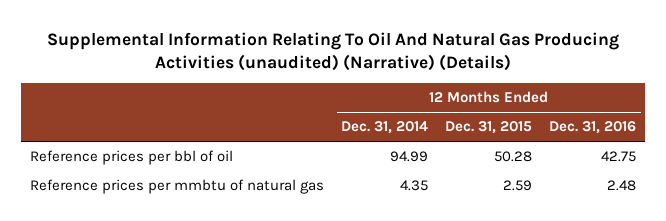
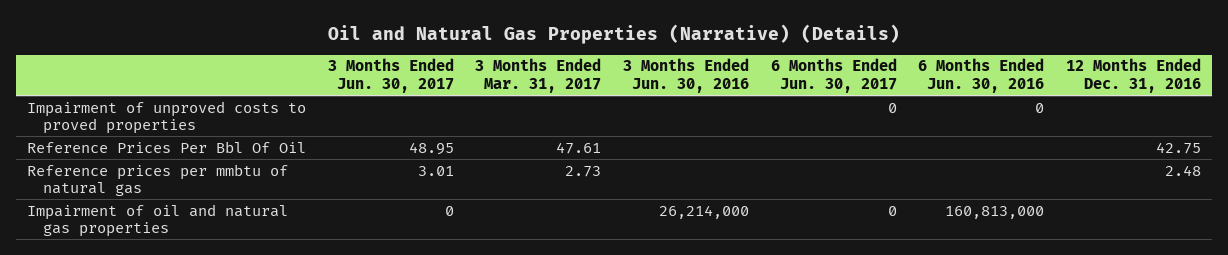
- Supplemental Information Relating To Oil And Natural Gas Producing Activities (unaudited) (Narrative) (Details)
+ Oil and Natural Gas Properties (Narrative) (Details)
- | 12 Months Ended Dec. 31, 2014 | 12 Months Ended Dec. 31, 2015 | 12 Months Ended Dec. 31, 2016
+ | 3 Months Ended Jun. 30, 2017 | 3 Months Ended Mar. 31, 2017 | 3 Months Ended Jun. 30, 2016 | 6 Months Ended Jun. 30, 2017 | 6 Months Ended Jun. 30, 2016 | 12 Months Ended Dec. 31, 2016
- Reference prices per bbl of oil | 94.99 | 50.28 | 42.75
+ Impairment of unproved costs to proved properties | | | | 0 | 0 |
+ Reference Prices Per Bbl Of Oil | 48.95 | 47.61 | | | | 42.75
+ Impairment of oil and natural gas properties | 0 | | 26,214,000 | 0 | 160,813,000 |

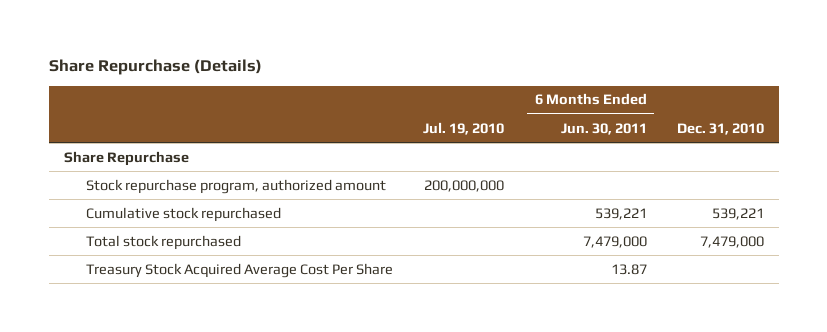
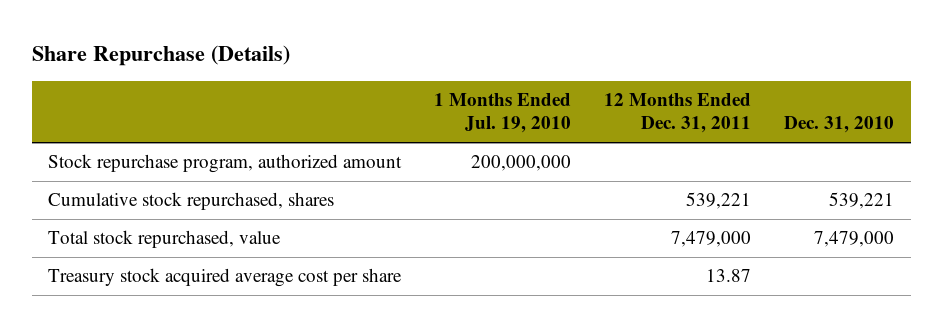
- | Jul. 19, 2010 | 6 Months Ended Jun. 30, 2011 | Dec. 31, 2010
+ | 1 Months Ended Jul. 19, 2010 | 12 Months Ended Dec. 31, 2011 | Dec. 31, 2010
- Share Repurchase
- Cumulative stock repurchased | | 539,221 | 539,221
- Total stock repurchased | | 7,479,000 | 7,479,000
- Treasury Stock Acquired Average Cost Per Share | | 13.87 |
+ Cumulative stock repurchased, shares | | 539,221 | 539,221
+ Total stock repurchased, value | | 7,479,000 | 7,479,000
+ Treasury stock acquired average cost per share | | 13.87 |

